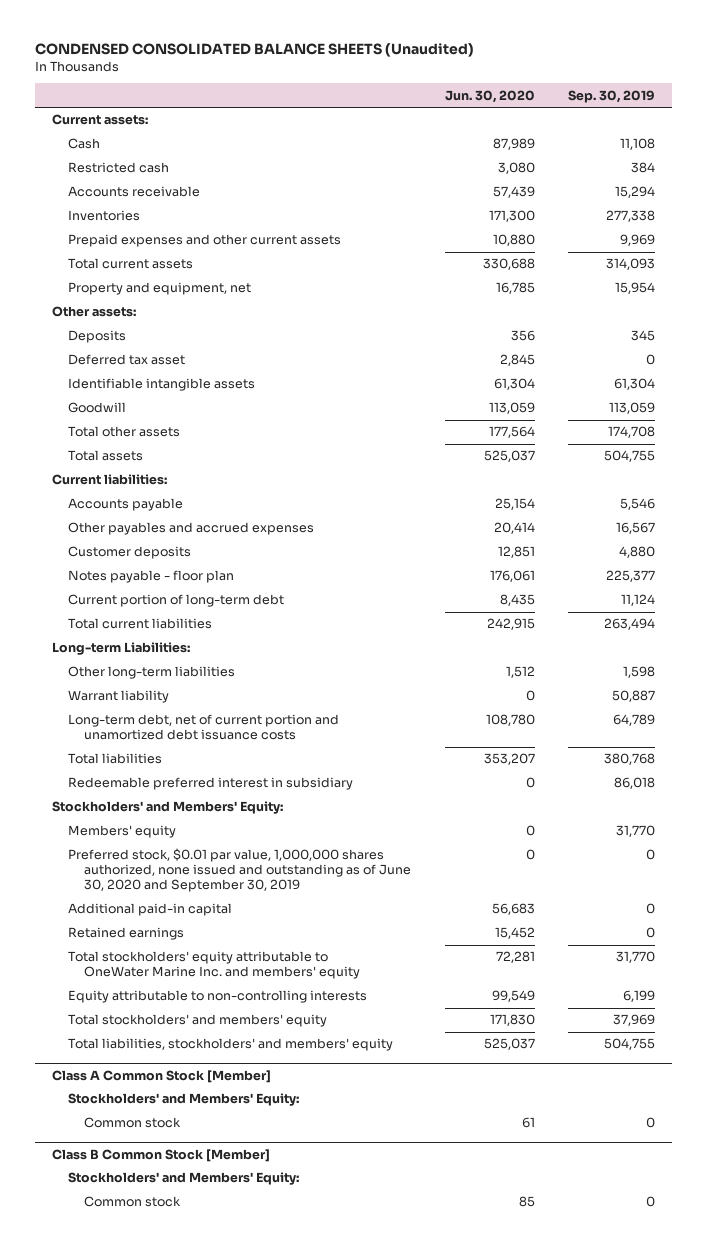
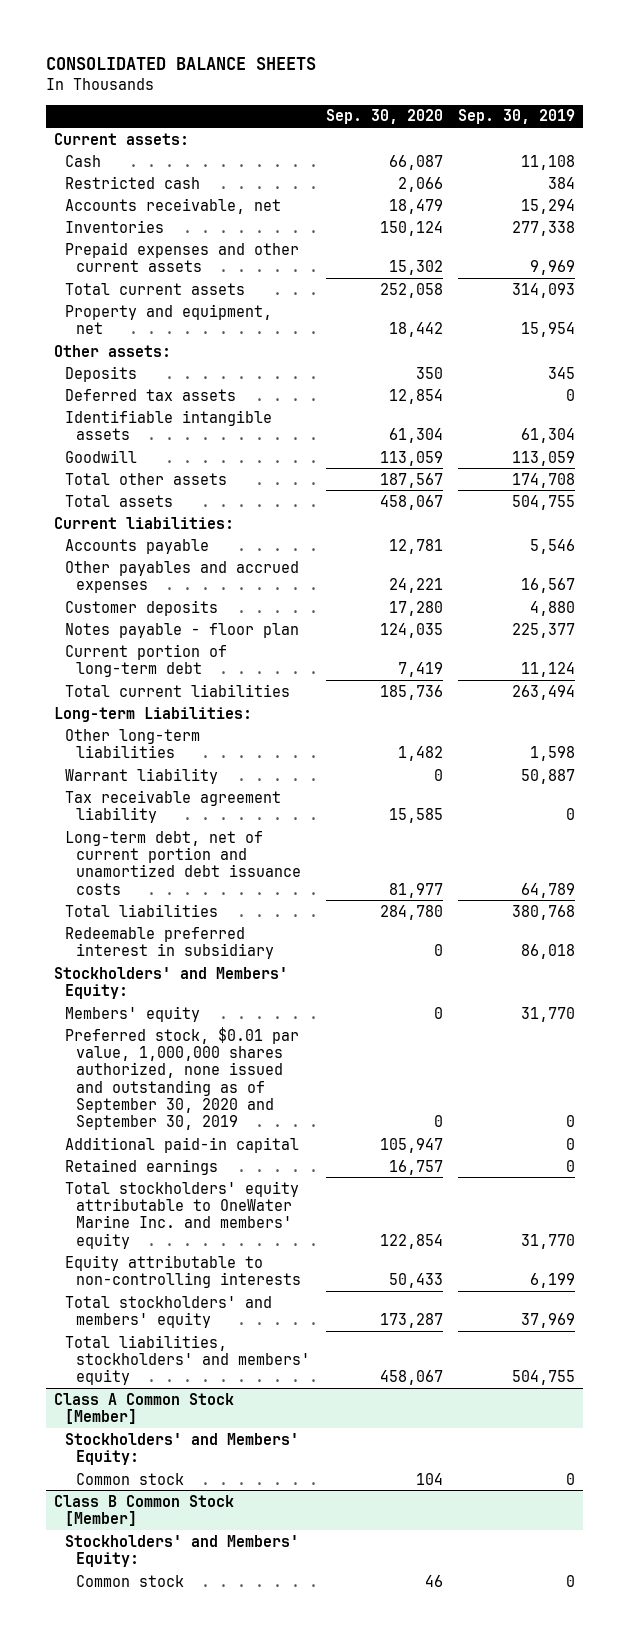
- CONDENSED CONSOLIDATED BALANCE SHEETS (Unaudited)
+ CONSOLIDATED BALANCE SHEETS
- | Jun. 30, 2020 | Sep. 30, 2019
+ | Sep. 30, 2020 | Sep. 30, 2019
- Accounts receivable | 57,439 | 15,294
+ Accounts receivable, net | 18,479 | 15,294
- Deferred tax asset | 2,845 | 0
+ Deferred tax assets | 12,854 | 0
+ Tax receivable agreement liability | 15,585 | 0
- Preferred stock, $0.01 par value, 1,000,000 shares authorized, none issued and outstanding as of June 30, 2020 and September 30, 2019 | 0 | 0
+ Preferred stock, $0.01 par value, 1,000,000 shares authorized, none issued and outstanding as of September 30, 2020 and September 30, 2019 | 0 | 0

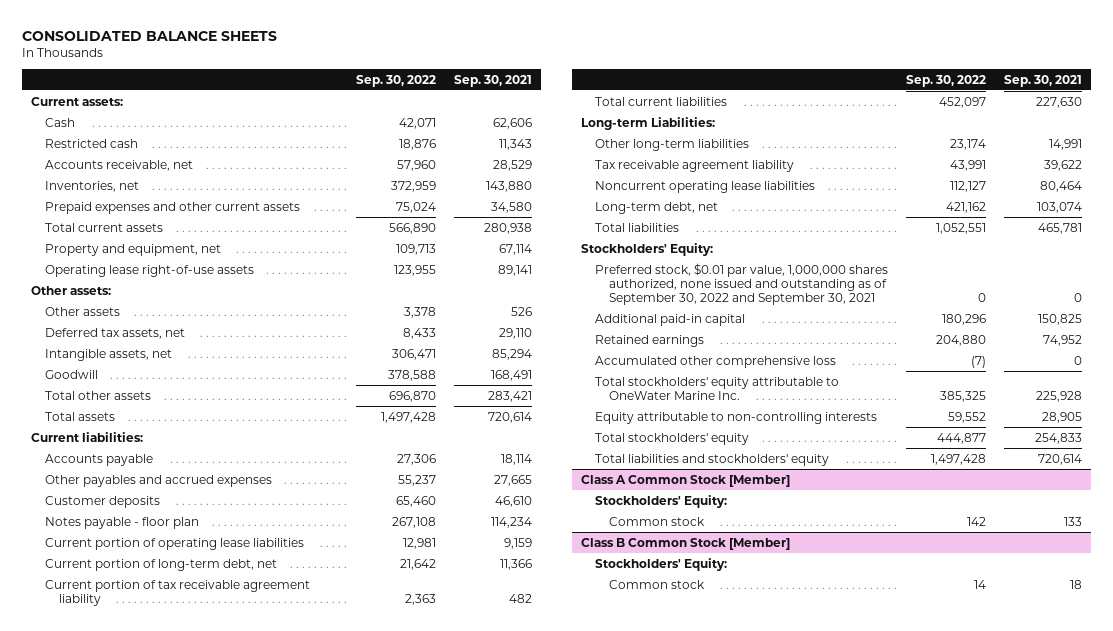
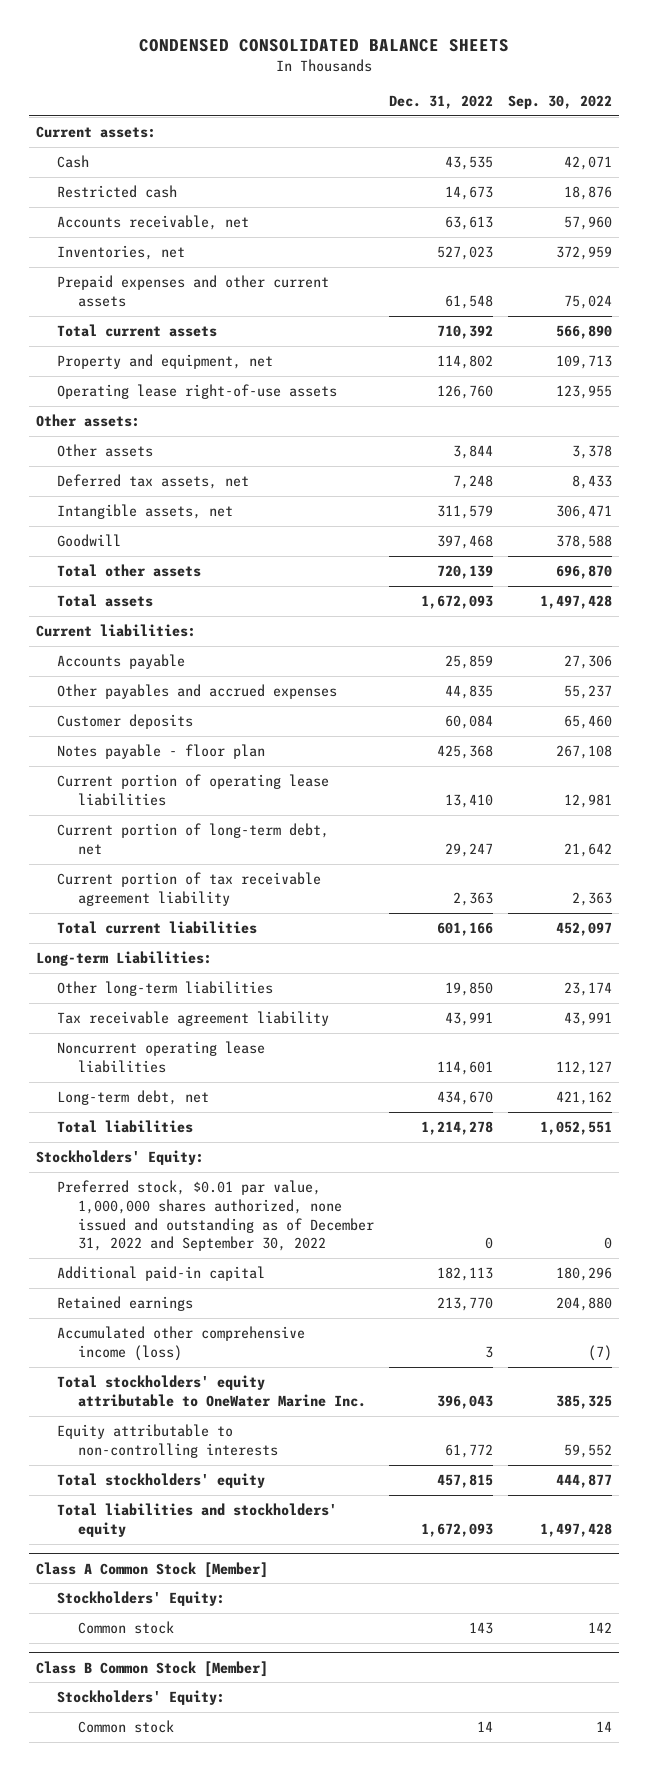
- CONSOLIDATED BALANCE SHEETS
+ CONDENSED CONSOLIDATED BALANCE SHEETS
- | Sep. 30, 2022 | Sep. 30, 2021
+ | Dec. 31, 2022 | Sep. 30, 2022
- Preferred stock, $0.01 par value, 1,000,000 shares authorized, none issued and outstanding as of September 30, 2022 and September 30, 2021 | 0 | 0
+ Preferred stock, $0.01 par value, 1,000,000 shares authorized, none issued and outstanding as of December 31, 2022 and September 30, 2022 | 0 | 0
- Accumulated other comprehensive loss | (7) | 0
+ Accumulated other comprehensive income (loss) | 3 | (7)

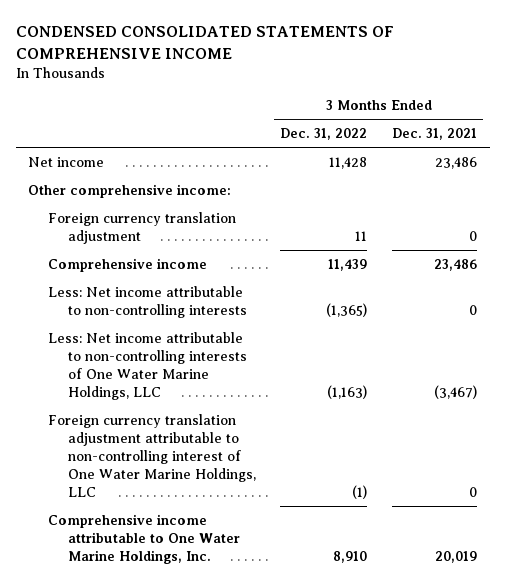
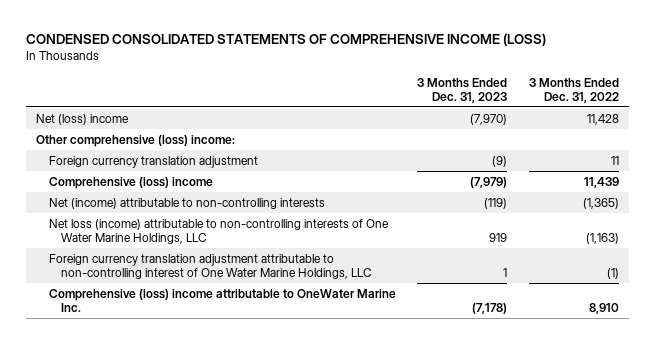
- CONDENSED CONSOLIDATED STATEMENTS OF COMPREHENSIVE INCOME
+ CONDENSED CONSOLIDATED STATEMENTS OF COMPREHENSIVE INCOME (LOSS)
- | 3 Months Ended Dec. 31, 2022 | 3 Months Ended Dec. 31, 2021
+ | 3 Months Ended Dec. 31, 2023 | 3 Months Ended Dec. 31, 2022
- Net income | 11,428 | 23,486
- Other comprehensive income:
+ Net (loss) income | (7,970) | 11,428
+ Other comprehensive (loss) income:
- Comprehensive income | 11,439 | 23,486
- Less: Net income attributable to non-controlling interests | (1,365) | 0
- Less: Net income attributable to non-controlling interests of One Water Marine Holdings, LLC | (1,163) | (3,467)
+ Comprehensive (loss) income | (7,979) | 11,439
+ Net (income) attributable to non-controlling interests | (119) | (1,365)
+ Net loss (income) attributable to non-controlling interests of One Water Marine Holdings, LLC | 919 | (1,163)
- Comprehensive income attributable to One Water Marine Holdings, Inc. | 8,910 | 20,019
+ Comprehensive (loss) income attributable to OneWater Marine Inc. | (7,178) | 8,910

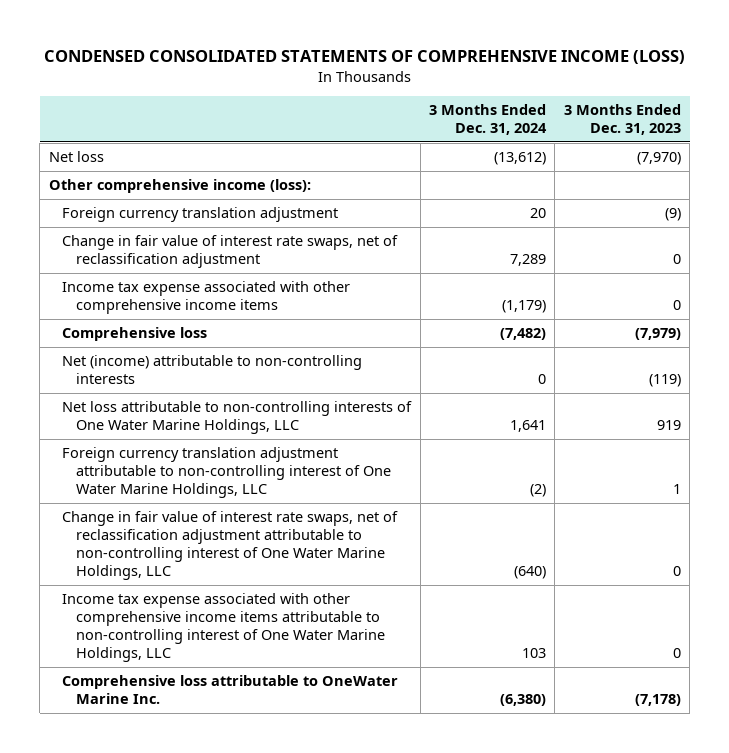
- | 3 Months Ended Dec. 31, 2023 | 3 Months Ended Dec. 31, 2022
+ | 3 Months Ended Dec. 31, 2024 | 3 Months Ended Dec. 31, 2023
- Net (loss) income | (7,970) | 11,428
- Other comprehensive (loss) income:
+ Net loss | (13,612) | (7,970)
+ Other comprehensive income (loss):
- Comprehensive (loss) income | (7,979) | 11,439
+ Change in fair value of interest rate swaps, net of reclassification adjustment | 7,289 | 0
+ Income tax expense associated with other comprehensive income items | (1,179) | 0
+ Comprehensive loss | (7,482) | (7,979)
- Net loss (income) attributable to non-controlling interests of One Water Marine Holdings, LLC | 919 | (1,163)
+ Net loss attributable to non-controlling interests of One Water Marine Holdings, LLC | 1,641 | 919
- Comprehensive (loss) income attributable to OneWater Marine Inc. | (7,178) | 8,910
+ Change in fair value of interest rate swaps, net of reclassification adjustment attributable to non-controlling interest of One Water Marine Holdings, LLC | (640) | 0
+ Income tax expense associated with other comprehensive income items attributable to non-controlling interest of One Water Marine Holdings, LLC | 103 | 0
+ Comprehensive loss attributable to OneWater Marine Inc. | (6,380) | (7,178)

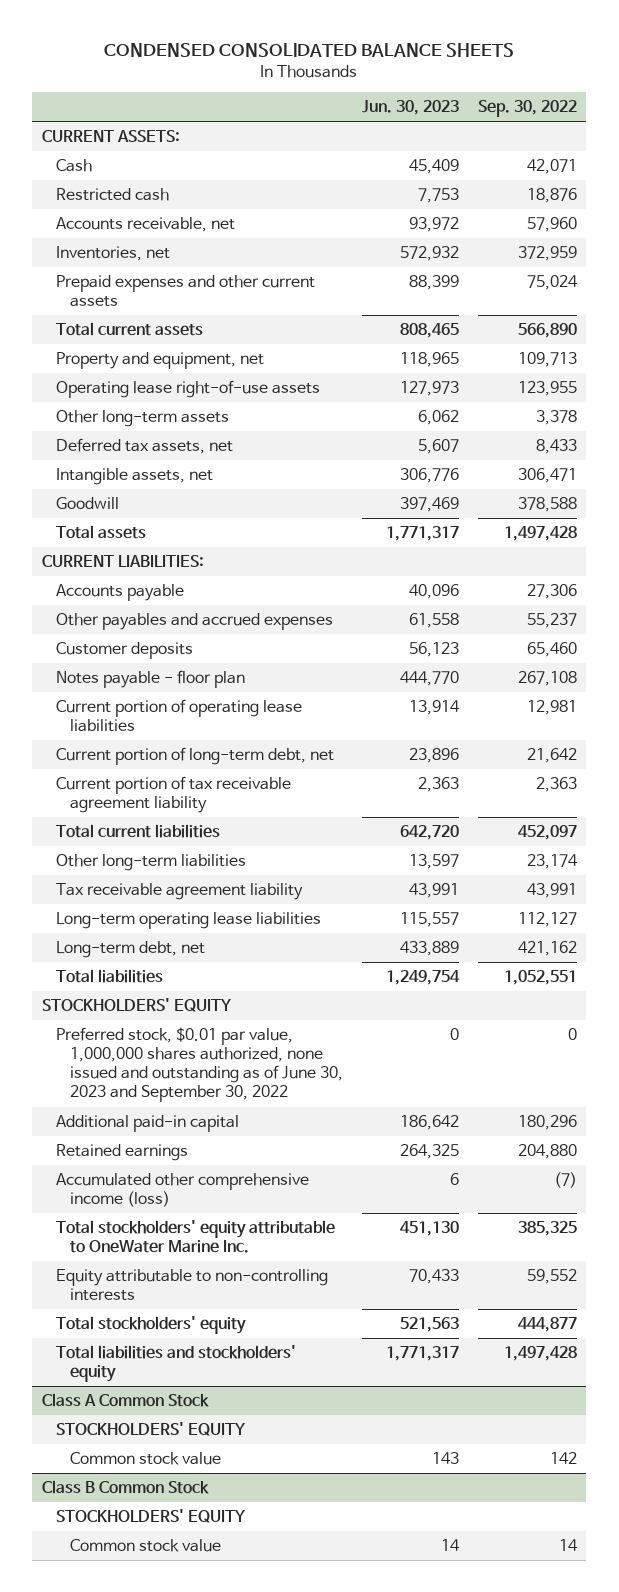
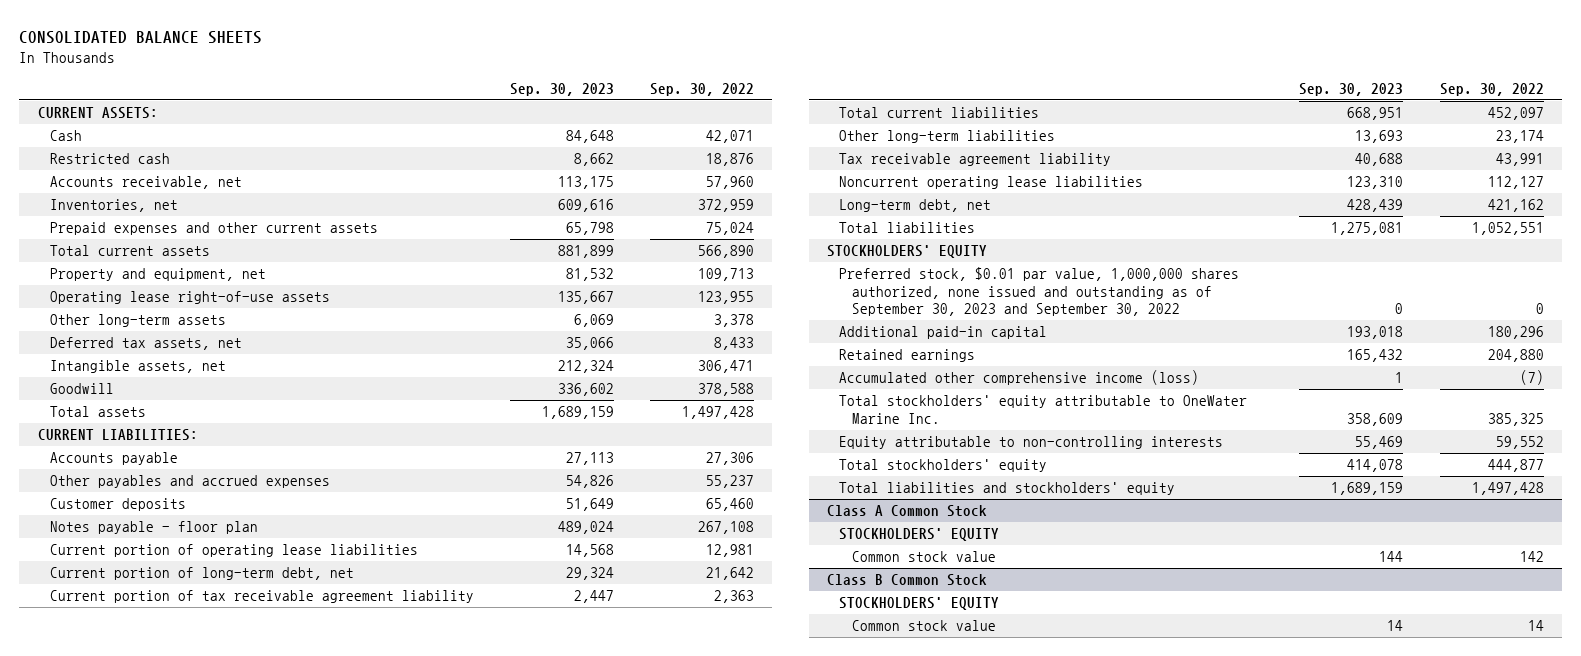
- CONDENSED CONSOLIDATED BALANCE SHEETS
+ CONSOLIDATED BALANCE SHEETS
- | Jun. 30, 2023 | Sep. 30, 2022
+ | Sep. 30, 2023 | Sep. 30, 2022
- Long-term operating lease liabilities | 115,557 | 112,127
+ Noncurrent operating lease liabilities | 123,310 | 112,127
- Preferred stock, $0.01 par value, 1,000,000 shares authorized, none issued and outstanding as of June 30, 2023 and September 30, 2022 | 0 | 0
+ Preferred stock, $0.01 par value, 1,000,000 shares authorized, none issued and outstanding as of September 30, 2023 and September 30, 2022 | 0 | 0

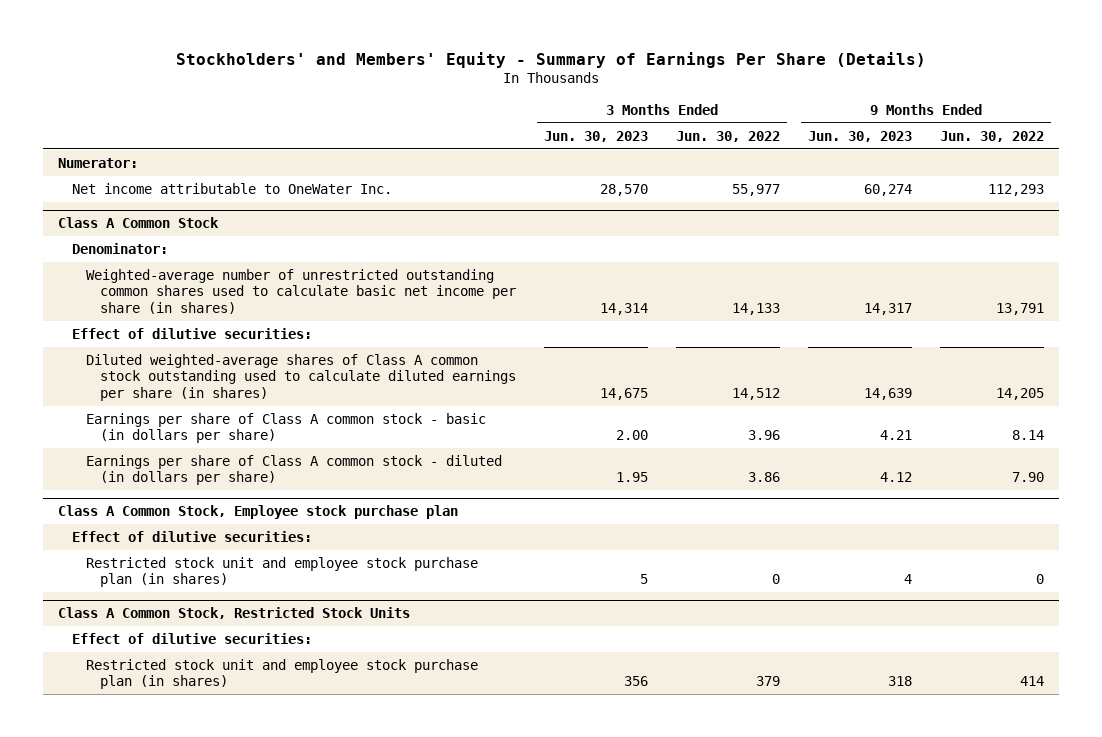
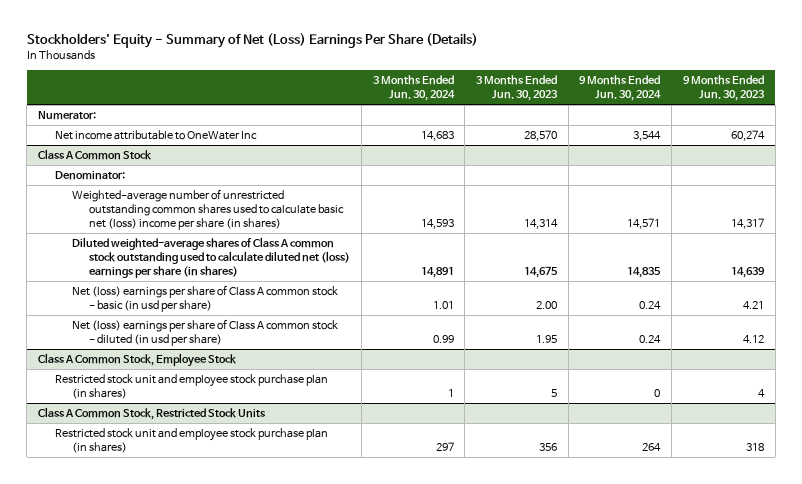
- Stockholders' and Members' Equity - Summary of Earnings Per Share (Details)
+ Stockholders' Equity - Summary of Net (Loss) Earnings Per Share (Details)
- | 3 Months Ended Jun. 30, 2023 | 3 Months Ended Jun. 30, 2022 | 9 Months Ended Jun. 30, 2023 | 9 Months Ended Jun. 30, 2022
+ | 3 Months Ended Jun. 30, 2024 | 3 Months Ended Jun. 30, 2023 | 9 Months Ended Jun. 30, 2024 | 9 Months Ended Jun. 30, 2023
- Net income attributable to OneWater Inc. | 28,570 | 55,977 | 60,274 | 112,293
+ Net income attributable to OneWater Inc | 14,683 | 28,570 | 3,544 | 60,274
@ Class A Common Stock
- Weighted-average number of unrestricted outstanding common shares used to calculate basic net income per share (in shares) | 14,314 | 14,133 | 14,317 | 13,791
- Effect of dilutive securities:
- Diluted weighted-average shares of Class A common stock outstanding used to calculate diluted earnings per share (in shares) | 14,675 | 14,512 | 14,639 | 14,205
- Earnings per share of Class A common stock - basic (in dollars per share) | 2.00 | 3.96 | 4.21 | 8.14
- Earnings per share of Class A common stock - diluted (in dollars per share) | 1.95 | 3.86 | 4.12 | 7.90
- Class A Common Stock, Employee stock purchase plan
- Effect of dilutive securities:
@ Class A Common Stock
+ Weighted-average number of unrestricted outstanding common shares used to calculate basic net (loss) income per share (in shares) | 14,593 | 14,314 | 14,571 | 14,317
+ Diluted weighted-average shares of Class A common stock outstanding used to calculate diluted net (loss) earnings per share (in shares) | 14,891 | 14,675 | 14,835 | 14,639
+ Net (loss) earnings per share of Class A common stock - basic (in usd per share) | 1.01 | 2.00 | 0.24 | 4.21
+ Net (loss) earnings per share of Class A common stock - diluted (in usd per share) | 0.99 | 1.95 | 0.24 | 4.12
+ Class A Common Stock, Employee Stock
@ Class A Common Stock, Restricted Stock Units
- Effect of dilutive securities:

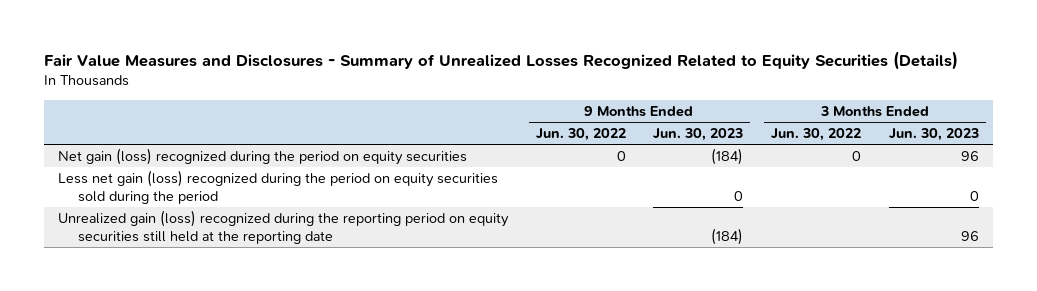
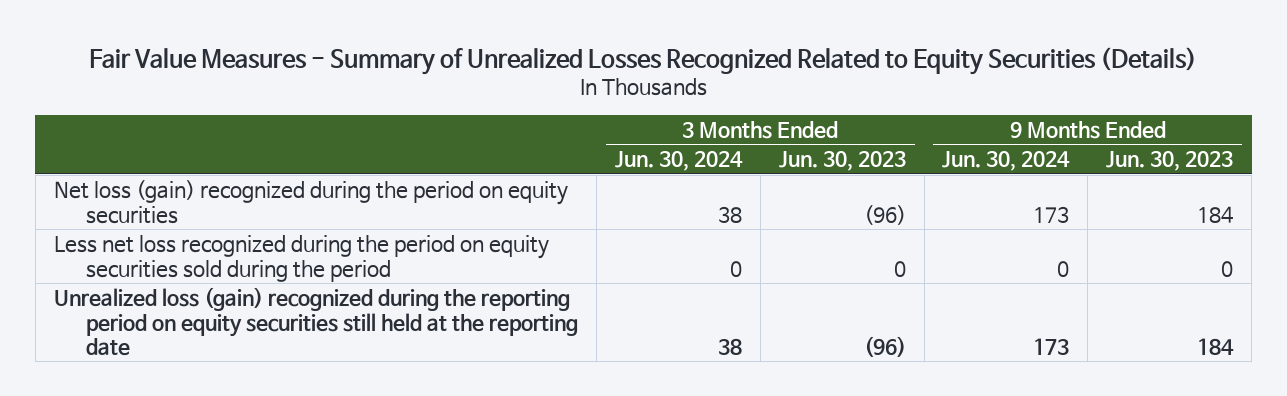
- Fair Value Measures and Disclosures - Summary of Unrealized Losses Recognized Related to Equity Securities (Details)
+ Fair Value Measures - Summary of Unrealized Losses Recognized Related to Equity Securities (Details)
- | 9 Months Ended Jun. 30, 2022 | 9 Months Ended Jun. 30, 2023 | 3 Months Ended Jun. 30, 2022 | 3 Months Ended Jun. 30, 2023
+ | 3 Months Ended Jun. 30, 2024 | 3 Months Ended Jun. 30, 2023 | 9 Months Ended Jun. 30, 2024 | 9 Months Ended Jun. 30, 2023
- Net gain (loss) recognized during the period on equity securities | 0 | (184) | 0 | 96
- Less net gain (loss) recognized during the period on equity securities sold during the period | | 0 | | 0
- Unrealized gain (loss) recognized during the reporting period on equity securities still held at the reporting date | | (184) | | 96
+ Net loss (gain) recognized during the period on equity securities | 38 | (96) | 173 | 184
+ Less net loss recognized during the period on equity securities sold during the period | 0 | 0 | 0 | 0
+ Unrealized loss (gain) recognized during the reporting period on equity securities still held at the reporting date | 38 | (96) | 173 | 184

